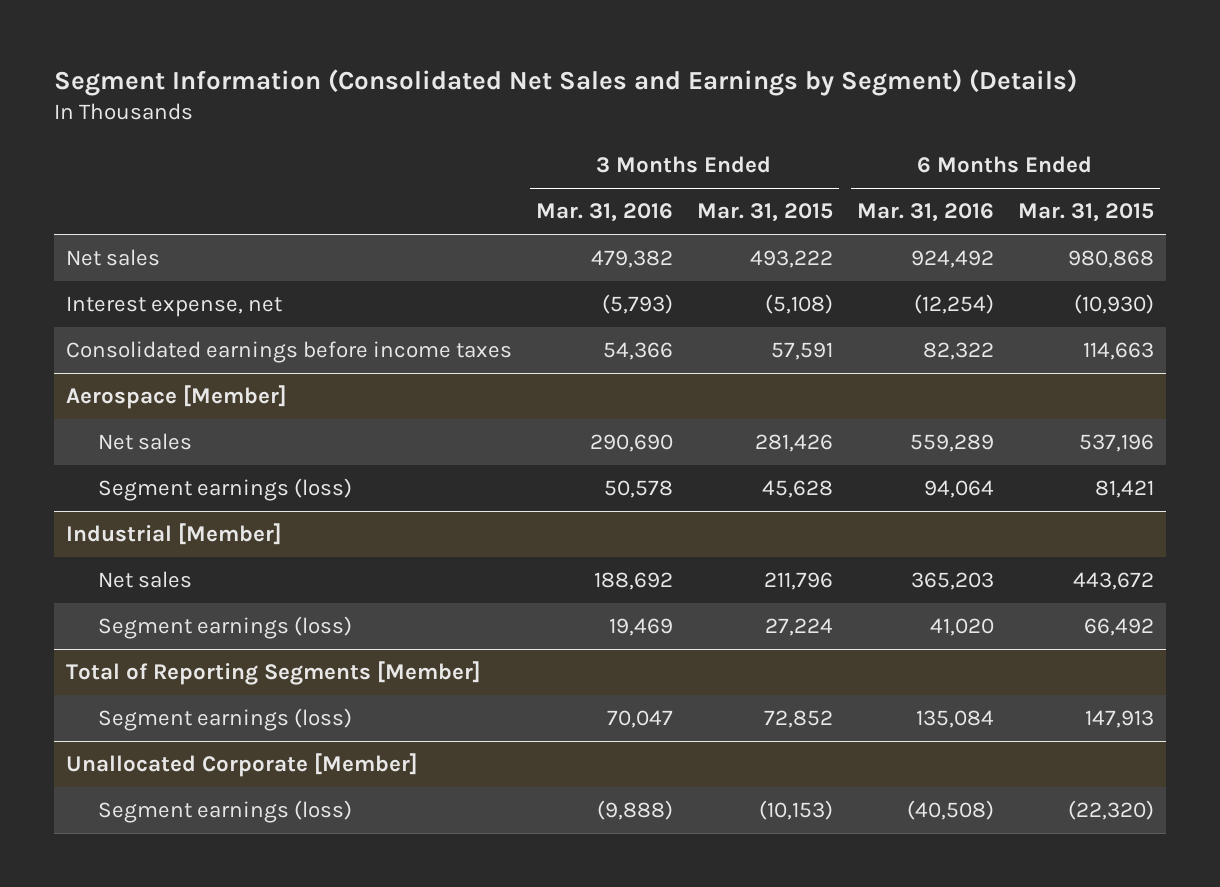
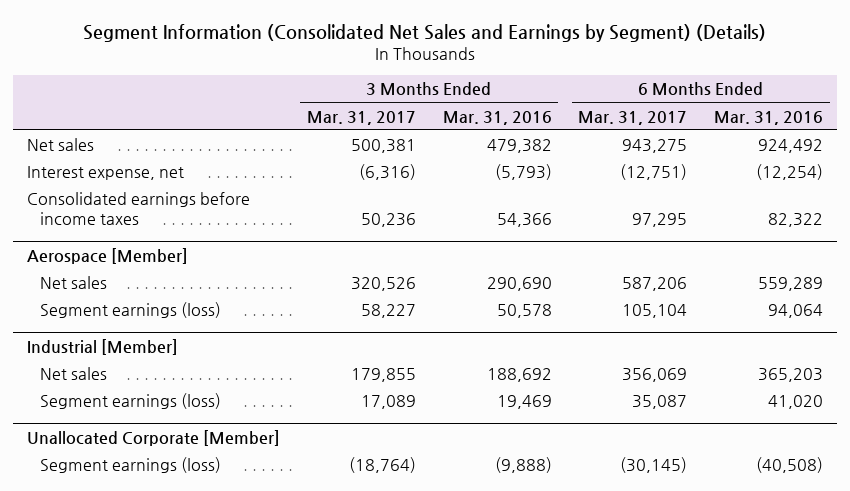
- | 3 Months Ended Mar. 31, 2016 | 3 Months Ended Mar. 31, 2015 | 6 Months Ended Mar. 31, 2016 | 6 Months Ended Mar. 31, 2015
+ | 3 Months Ended Mar. 31, 2017 | 3 Months Ended Mar. 31, 2016 | 6 Months Ended Mar. 31, 2017 | 6 Months Ended Mar. 31, 2016
- Total of Reporting Segments [Member]
- Segment earnings (loss) | 70,047 | 72,852 | 135,084 | 147,913

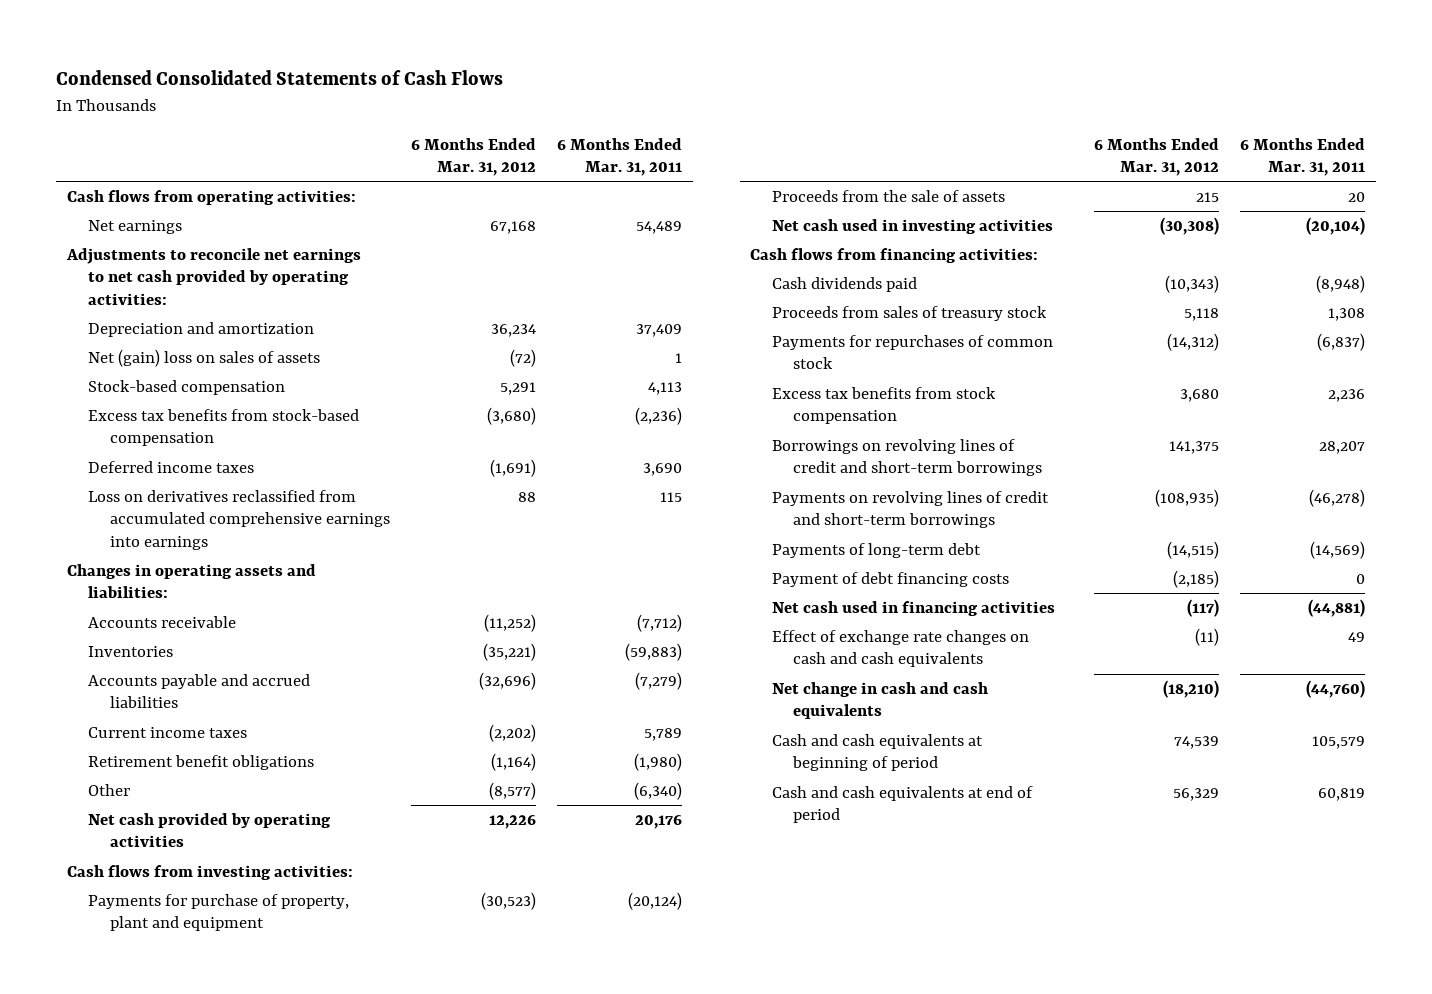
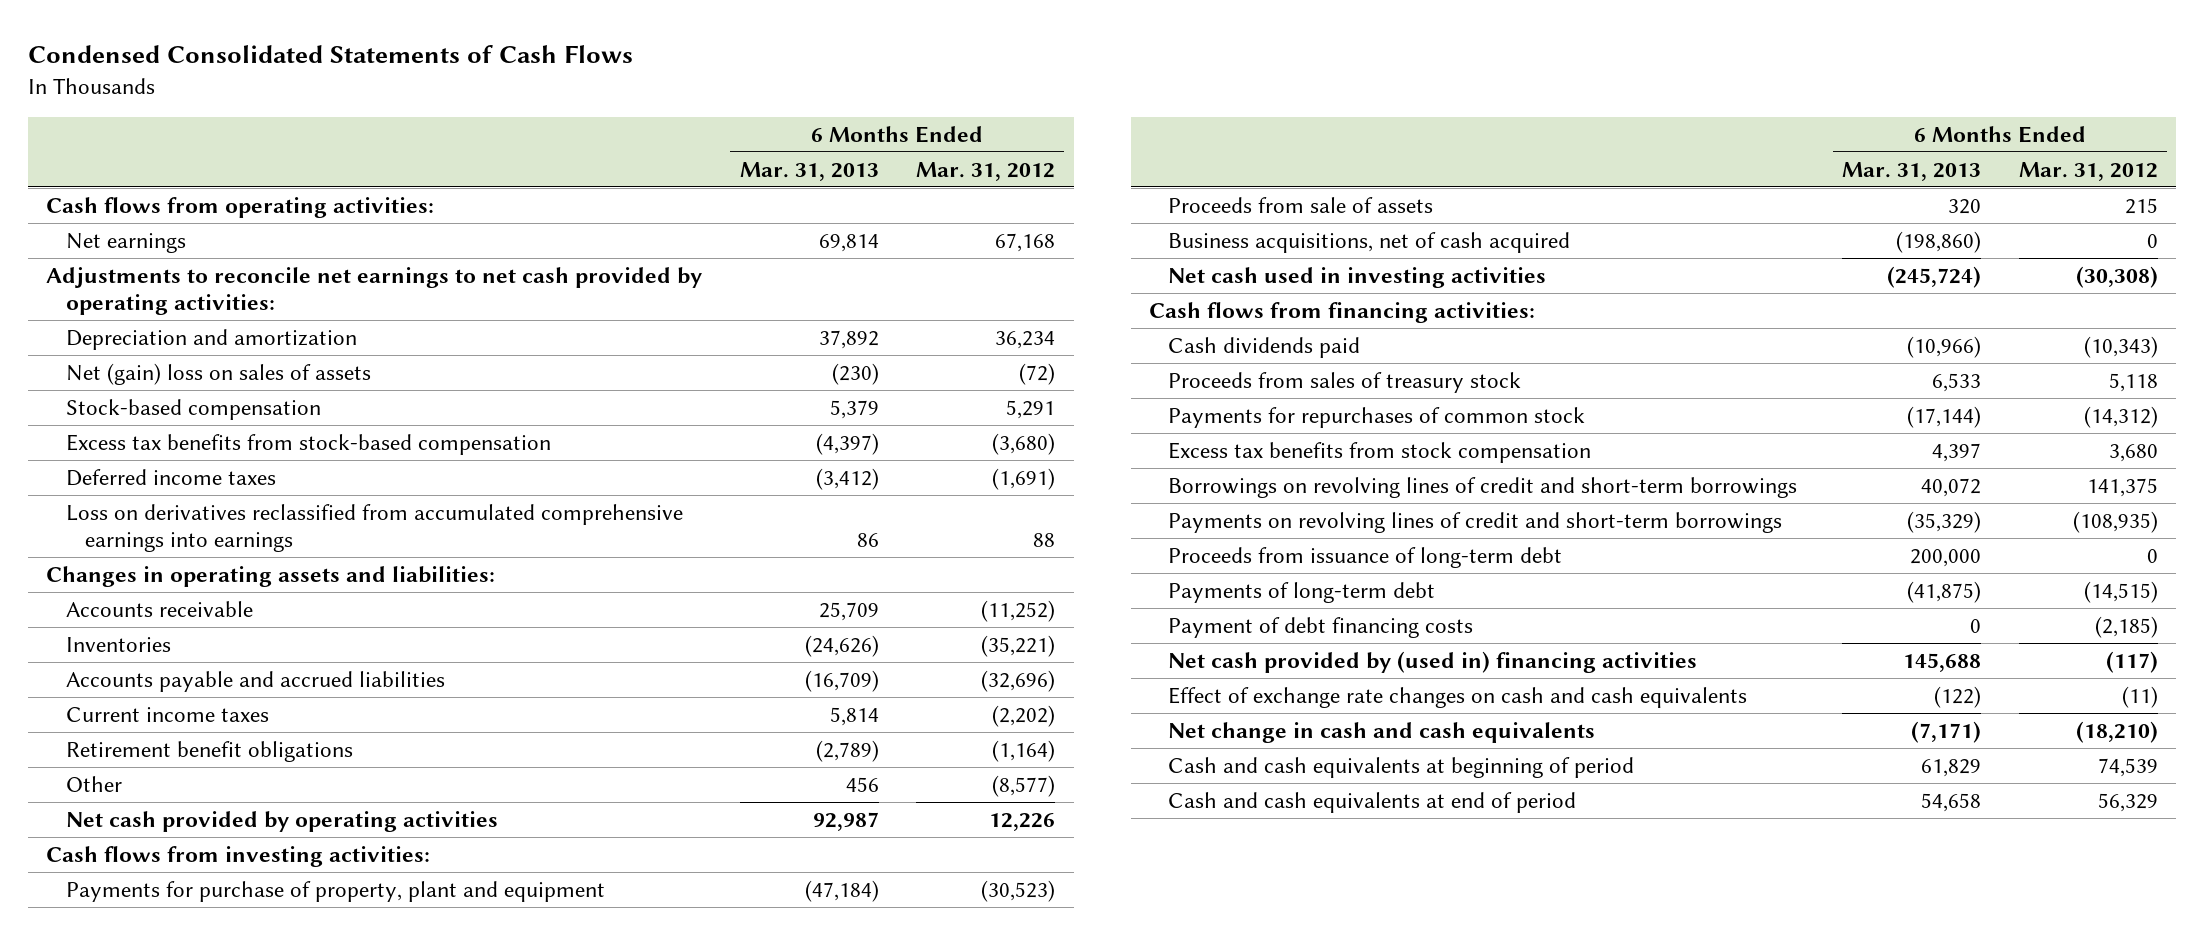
- | 6 Months Ended Mar. 31, 2012 | 6 Months Ended Mar. 31, 2011
+ | 6 Months Ended Mar. 31, 2013 | 6 Months Ended Mar. 31, 2012
- Proceeds from the sale of assets | 215 | 20
+ Proceeds from sale of assets | 320 | 215
+ Business acquisitions, net of cash acquired | (198,860) | 0
+ Proceeds from issuance of long-term debt | 200,000 | 0
- Net cash used in financing activities | (117) | (44,881)
+ Net cash provided by (used in) financing activities | 145,688 | (117)

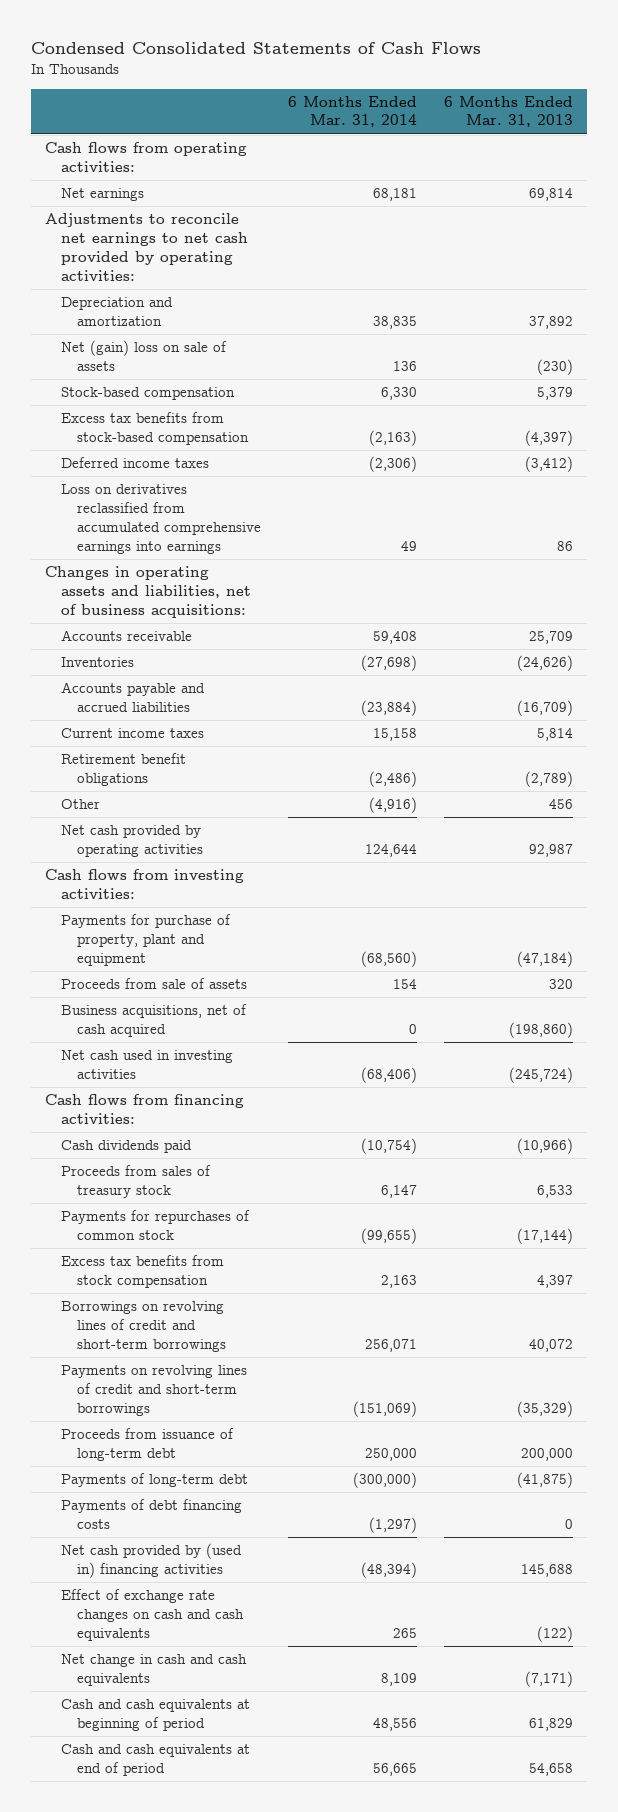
- | 6 Months Ended Mar. 31, 2013 | 6 Months Ended Mar. 31, 2012
+ | 6 Months Ended Mar. 31, 2014 | 6 Months Ended Mar. 31, 2013
- Net (gain) loss on sales of assets | (230) | (72)
+ Net (gain) loss on sale of assets | 136 | (230)
- Changes in operating assets and liabilities:
+ Changes in operating assets and liabilities, net of business acquisitions:
- Payment of debt financing costs | 0 | (2,185)
+ Payments of debt financing costs | (1,297) | 0

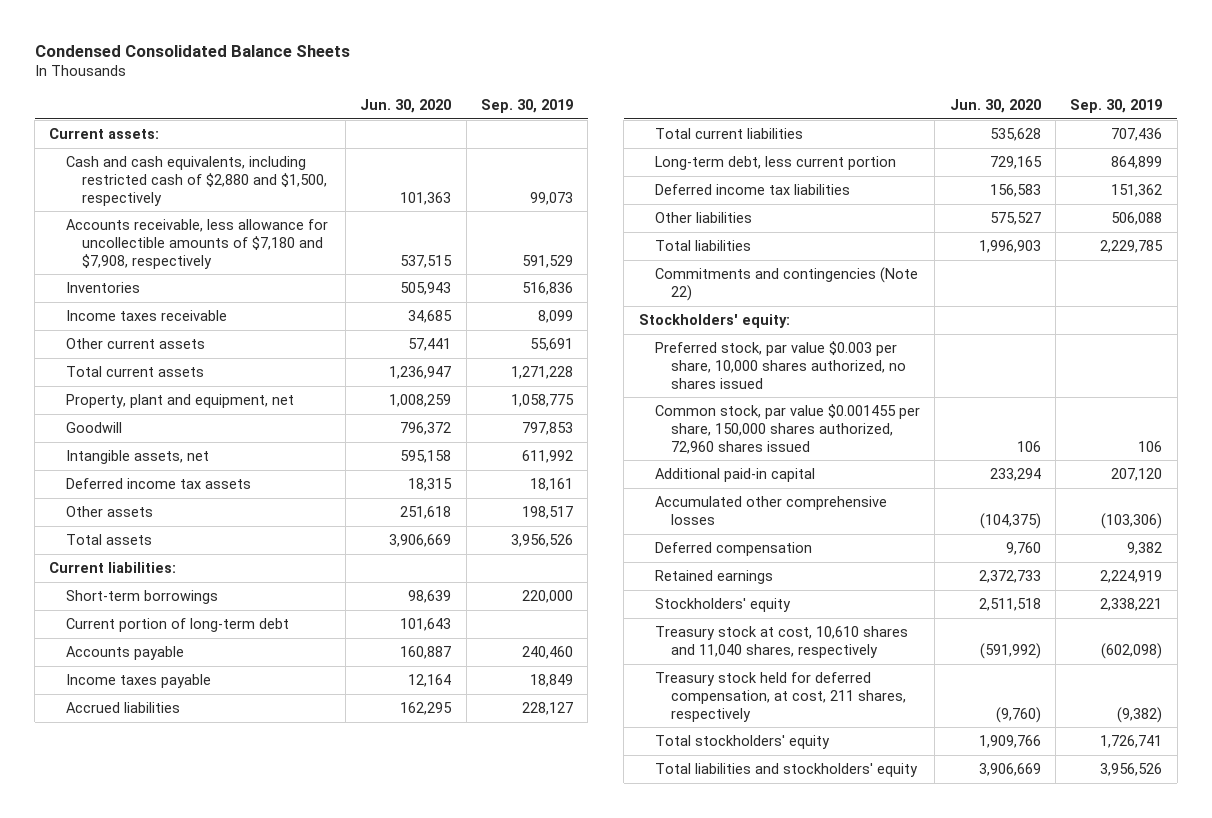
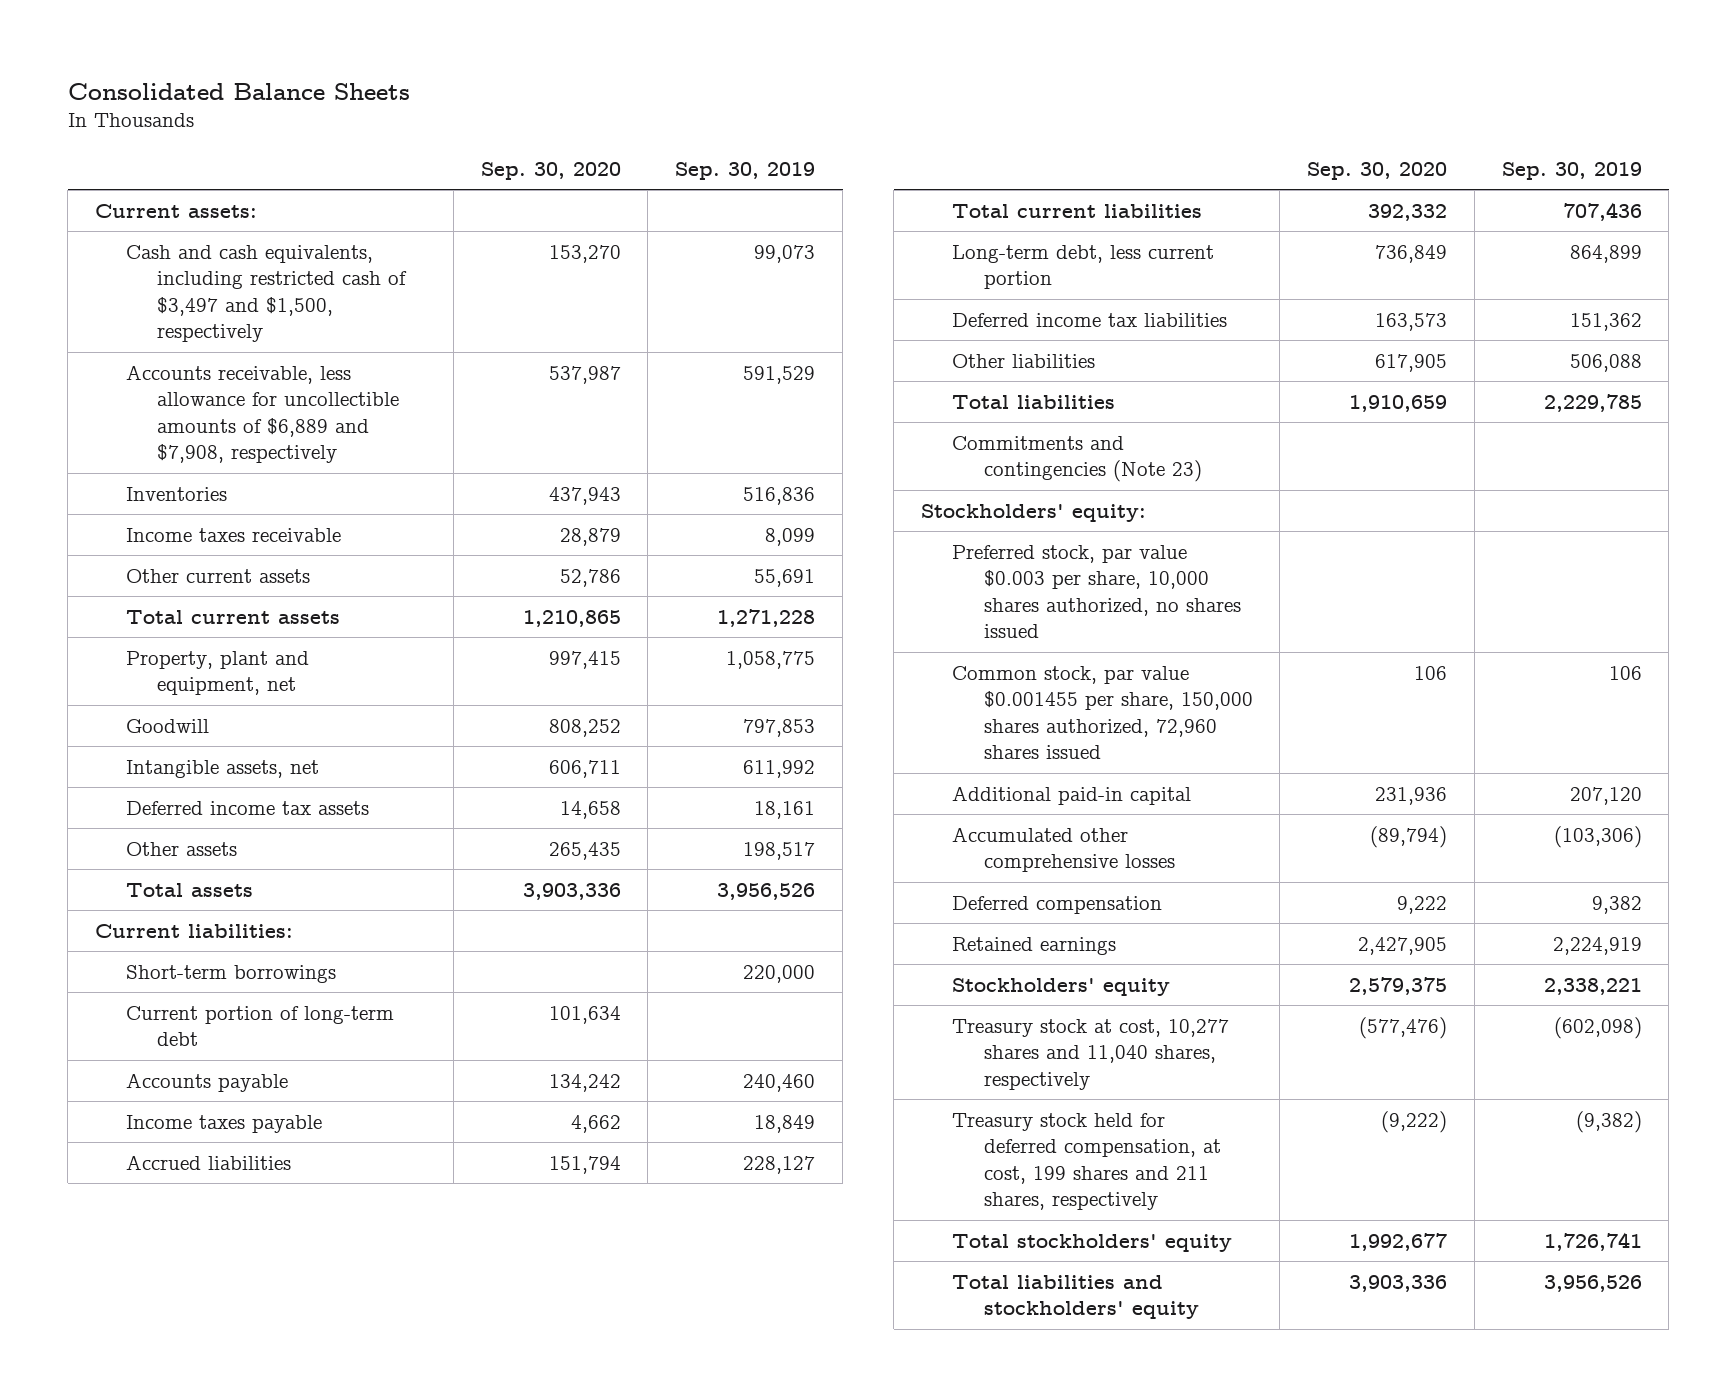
- Condensed Consolidated Balance Sheets
+ Consolidated Balance Sheets
- | Jun. 30, 2020 | Sep. 30, 2019
+ | Sep. 30, 2020 | Sep. 30, 2019
- Cash and cash equivalents, including restricted cash of $2,880 and $1,500, respectively | 101,363 | 99,073
- Accounts receivable, less allowance for uncollectible amounts of $7,180 and $7,908, respectively | 537,515 | 591,529
+ Cash and cash equivalents, including restricted cash of $3,497 and $1,500, respectively | 153,270 | 99,073
+ Accounts receivable, less allowance for uncollectible amounts of $6,889 and $7,908, respectively | 537,987 | 591,529
- Commitments and contingencies (Note 22)
+ Commitments and contingencies (Note 23)
- Treasury stock at cost, 10,610 shares and 11,040 shares, respectively | (591,992) | (602,098)
- Treasury stock held for deferred compensation, at cost, 211 shares, respectively | (9,760) | (9,382)
+ Treasury stock at cost, 10,277 shares and 11,040 shares, respectively | (577,476) | (602,098)
+ Treasury stock held for deferred compensation, at cost, 199 shares and 211 shares, respectively | (9,222) | (9,382)

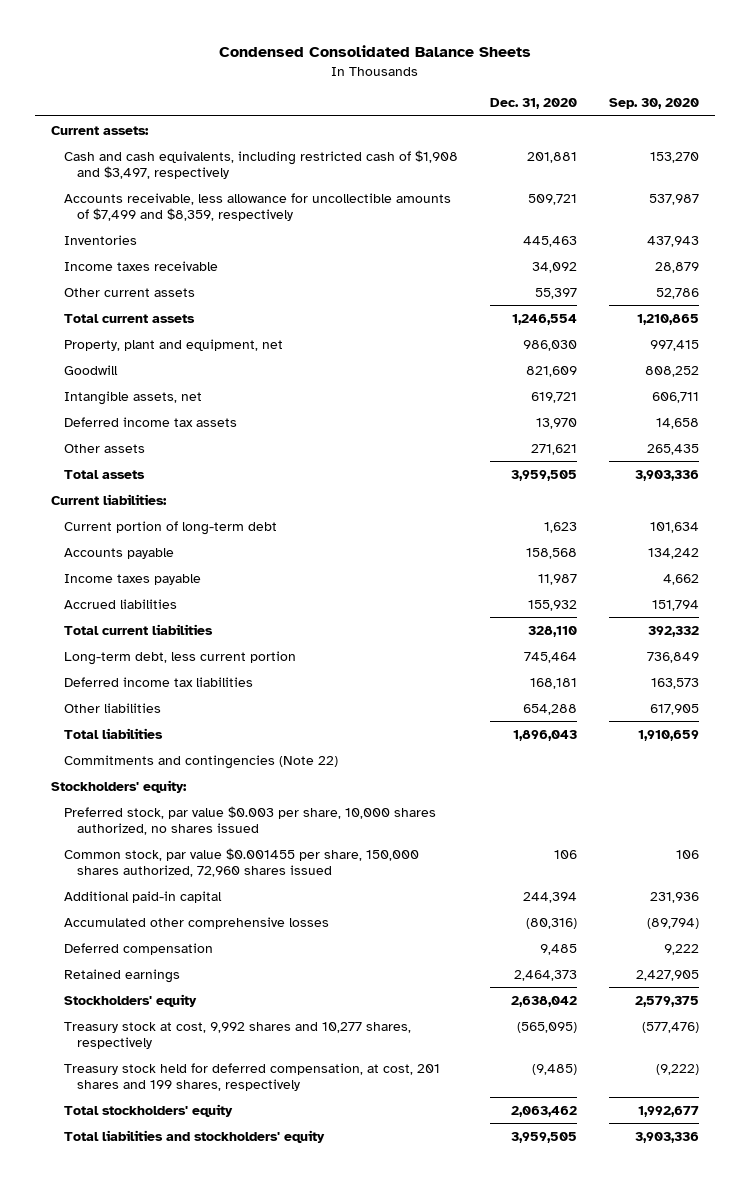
- Consolidated Balance Sheets
+ Condensed Consolidated Balance Sheets
- | Sep. 30, 2020 | Sep. 30, 2019
+ | Dec. 31, 2020 | Sep. 30, 2020
- Cash and cash equivalents, including restricted cash of $3,497 and $1,500, respectively | 153,270 | 99,073
- Accounts receivable, less allowance for uncollectible amounts of $6,889 and $7,908, respectively | 537,987 | 591,529
+ Cash and cash equivalents, including restricted cash of $1,908 and $3,497, respectively | 201,881 | 153,270
+ Accounts receivable, less allowance for uncollectible amounts of $7,499 and $8,359, respectively | 509,721 | 537,987
- Short-term borrowings | | 220,000
- Commitments and contingencies (Note 23)
+ Commitments and contingencies (Note 22)
- Treasury stock at cost, 10,277 shares and 11,040 shares, respectively | (577,476) | (602,098)
- Treasury stock held for deferred compensation, at cost, 199 shares and 211 shares, respectively | (9,222) | (9,382)
+ Treasury stock at cost, 9,992 shares and 10,277 shares, respectively | (565,095) | (577,476)
+ Treasury stock held for deferred compensation, at cost, 201 shares and 199 shares, respectively | (9,485) | (9,222)

